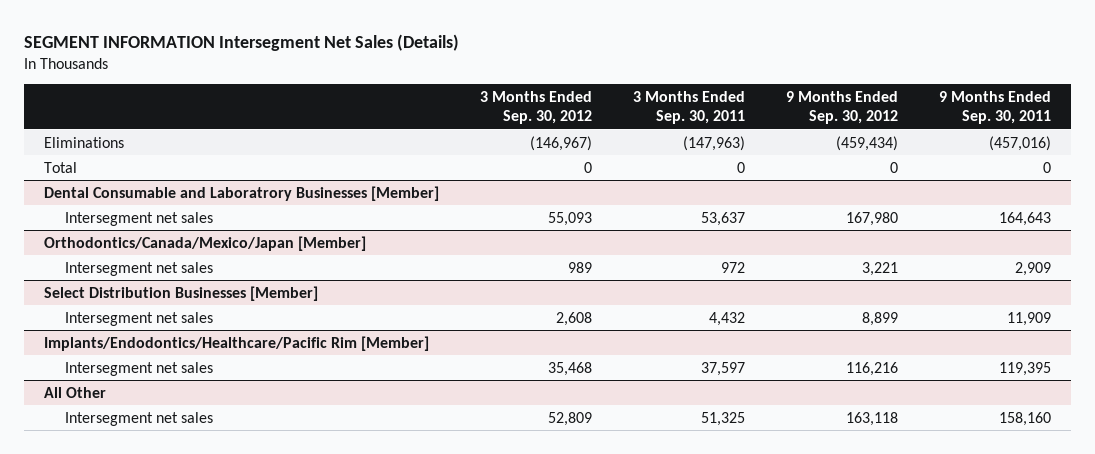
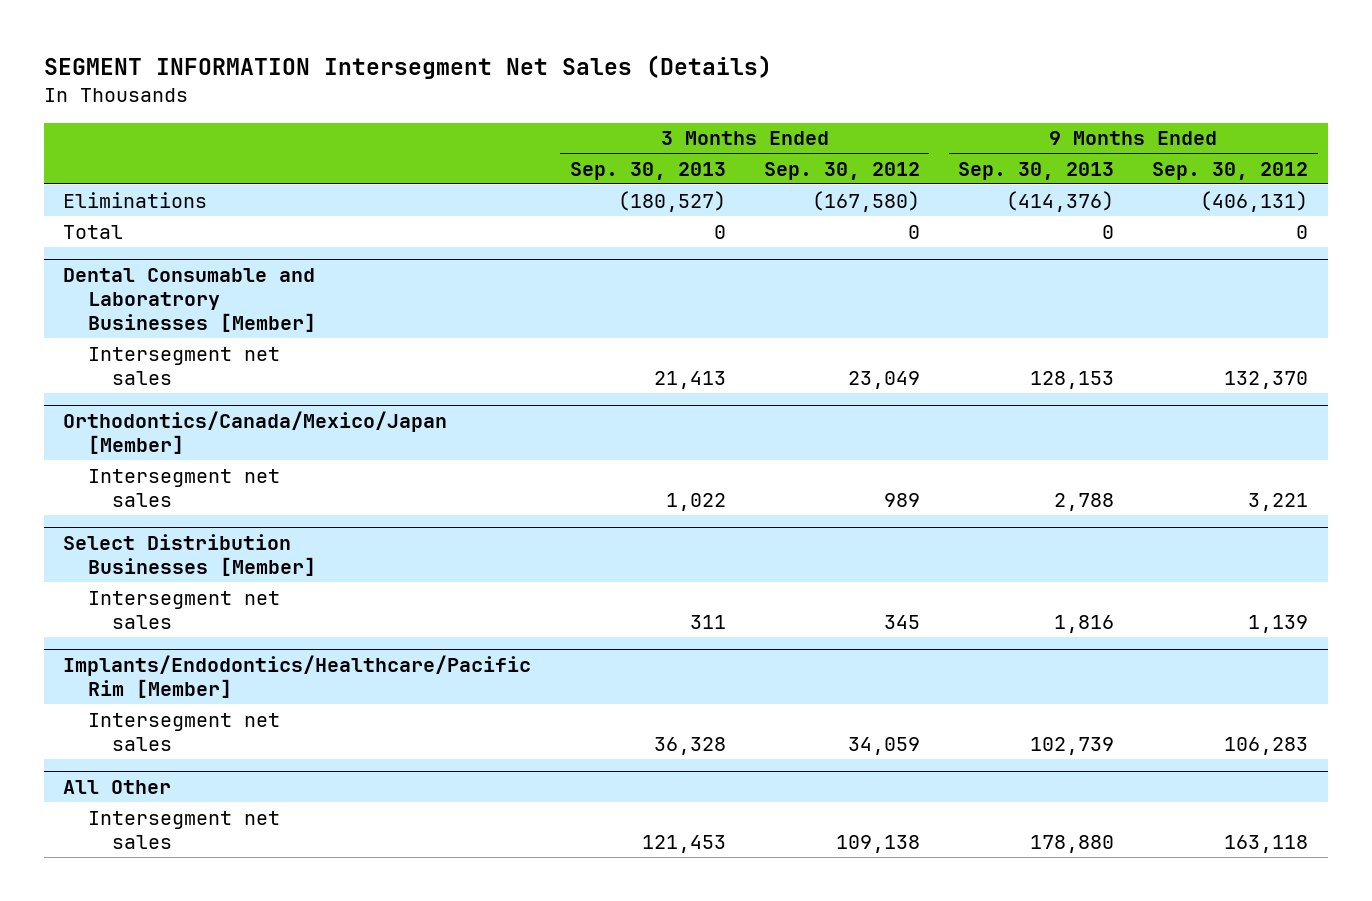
- | 3 Months Ended Sep. 30, 2012 | 3 Months Ended Sep. 30, 2011 | 9 Months Ended Sep. 30, 2012 | 9 Months Ended Sep. 30, 2011
+ | 3 Months Ended Sep. 30, 2013 | 3 Months Ended Sep. 30, 2012 | 9 Months Ended Sep. 30, 2013 | 9 Months Ended Sep. 30, 2012
- Eliminations | (146,967) | (147,963) | (459,434) | (457,016)
+ Eliminations | (180,527) | (167,580) | (414,376) | (406,131)
@ Dental Consumable and Laboratrory Businesses [Member]
- Intersegment net sales | 55,093 | 53,637 | 167,980 | 164,643
+ Intersegment net sales | 21,413 | 23,049 | 128,153 | 132,370
@ Select Distribution Businesses [Member]
- Intersegment net sales | 2,608 | 4,432 | 8,899 | 11,909
+ Intersegment net sales | 311 | 345 | 1,816 | 1,139
@ Implants/Endodontics/Healthcare/Pacific Rim [Member]
- Intersegment net sales | 35,468 | 37,597 | 116,216 | 119,395
+ Intersegment net sales | 36,328 | 34,059 | 102,739 | 106,283
@ All Other
- Intersegment net sales | 52,809 | 51,325 | 163,118 | 158,160
+ Intersegment net sales | 121,453 | 109,138 | 178,880 | 163,118

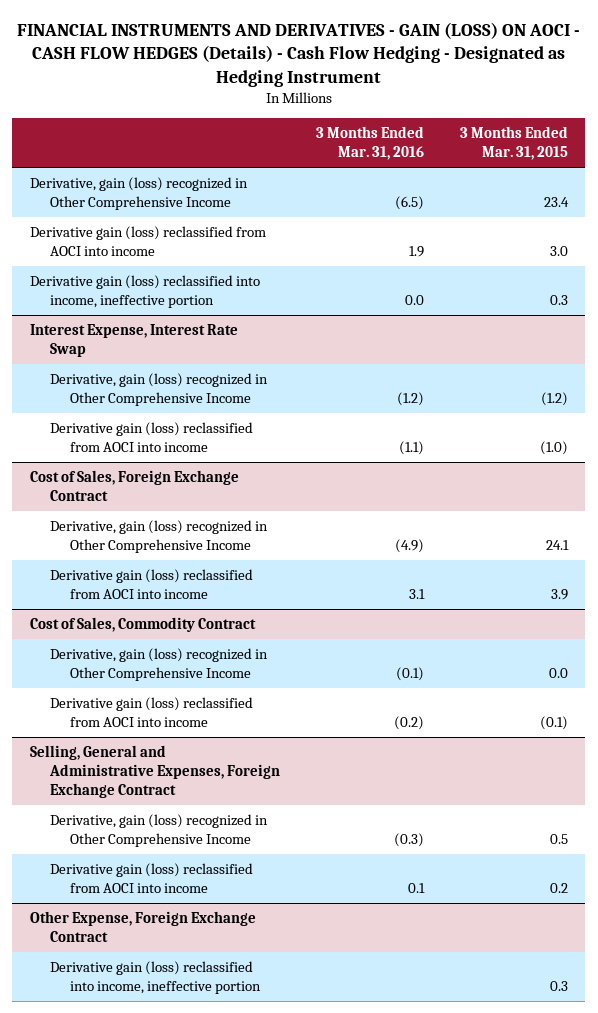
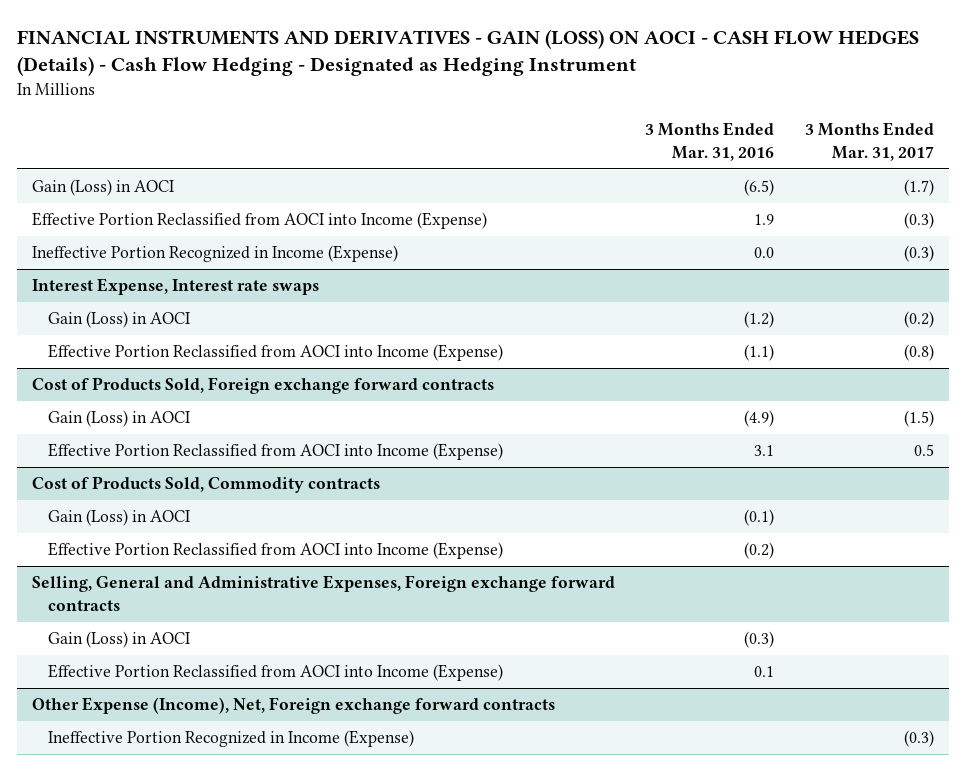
- | 3 Months Ended Mar. 31, 2016 | 3 Months Ended Mar. 31, 2015
+ | 3 Months Ended Mar. 31, 2016 | 3 Months Ended Mar. 31, 2017
- Derivative, gain (loss) recognized in Other Comprehensive Income | (6.5) | 23.4
- Derivative gain (loss) reclassified from AOCI into income | 1.9 | 3.0
- Derivative gain (loss) reclassified into income, ineffective portion | 0.0 | 0.3
- Interest Expense, Interest Rate Swap
- Derivative, gain (loss) recognized in Other Comprehensive Income | (1.2) | (1.2)
- Derivative gain (loss) reclassified from AOCI into income | (1.1) | (1.0)
- Cost of Sales, Foreign Exchange Contract
- Derivative, gain (loss) recognized in Other Comprehensive Income | (4.9) | 24.1
- Derivative gain (loss) reclassified from AOCI into income | 3.1 | 3.9
- Cost of Sales, Commodity Contract
- Derivative, gain (loss) recognized in Other Comprehensive Income | (0.1) | 0.0
- Derivative gain (loss) reclassified from AOCI into income | (0.2) | (0.1)
- Selling, General and Administrative Expenses, Foreign Exchange Contract
- Derivative, gain (loss) recognized in Other Comprehensive Income | (0.3) | 0.5
- Derivative gain (loss) reclassified from AOCI into income | 0.1 | 0.2
- Other Expense, Foreign Exchange Contract
- Derivative gain (loss) reclassified into income, ineffective portion | | 0.3
+ Gain (Loss) in AOCI | (6.5) | (1.7)
+ Effective Portion Reclassified from AOCI into Income (Expense) | 1.9 | (0.3)
+ Ineffective Portion Recognized in Income (Expense) | 0.0 | (0.3)
+ Interest Expense, Interest rate swaps
+ Gain (Loss) in AOCI | (1.2) | (0.2)
+ Effective Portion Reclassified from AOCI into Income (Expense) | (1.1) | (0.8)
+ Cost of Products Sold, Foreign exchange forward contracts
+ Gain (Loss) in AOCI | (4.9) | (1.5)
+ Effective Portion Reclassified from AOCI into Income (Expense) | 3.1 | 0.5
+ Cost of Products Sold, Commodity contracts
+ Gain (Loss) in AOCI | (0.1) |
+ Effective Portion Reclassified from AOCI into Income (Expense) | (0.2) |
+ Selling, General and Administrative Expenses, Foreign exchange forward contracts
+ Gain (Loss) in AOCI | (0.3) |
+ Effective Portion Reclassified from AOCI into Income (Expense) | 0.1 |
+ Other Expense (Income), Net, Foreign exchange forward contracts
+ Ineffective Portion Recognized in Income (Expense) | | (0.3)

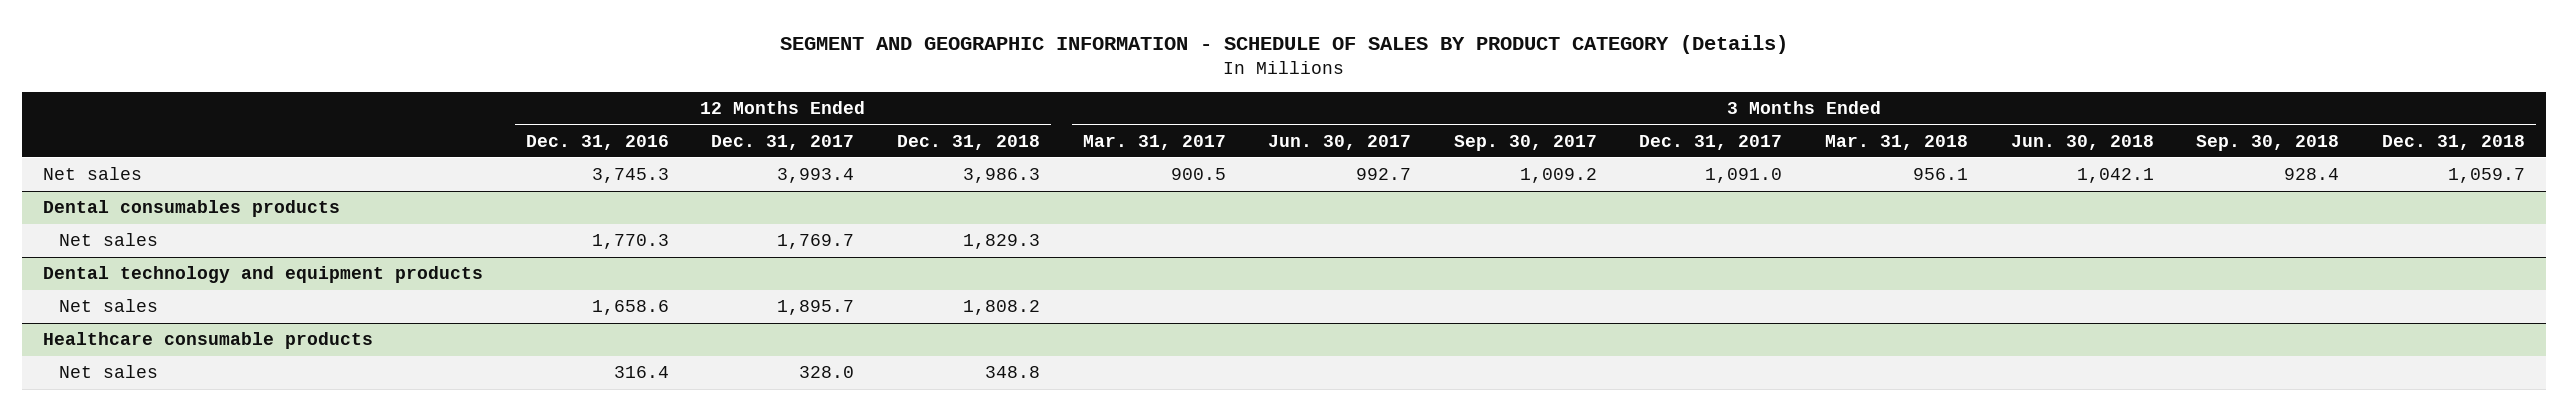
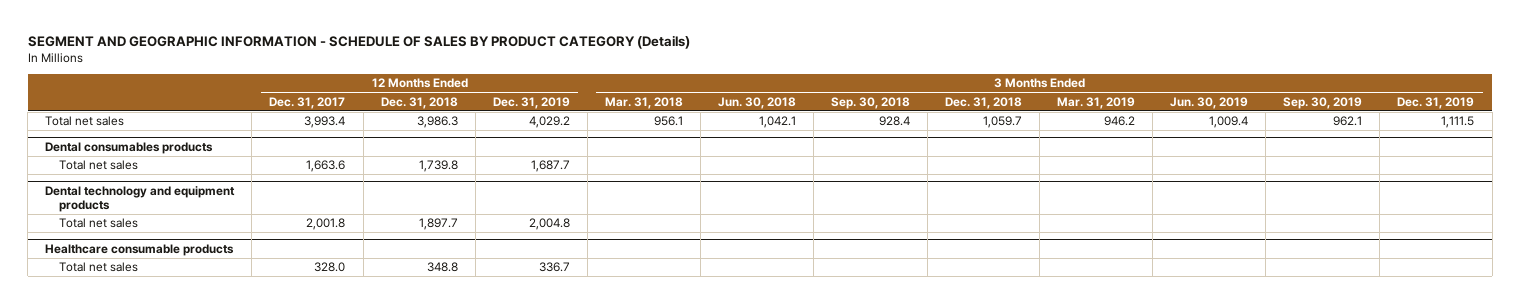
- | 12 Months Ended Dec. 31, 2016 | 12 Months Ended Dec. 31, 2017 | 12 Months Ended Dec. 31, 2018 | 3 Months Ended Mar. 31, 2017 | 3 Months Ended Jun. 30, 2017 | 3 Months Ended Sep. 30, 2017 | 3 Months Ended Dec. 31, 2017 | 3 Months Ended Mar. 31, 2018 | 3 Months Ended Jun. 30, 2018 | 3 Months Ended Sep. 30, 2018 | 3 Months Ended Dec. 31, 2018
+ | 12 Months Ended Dec. 31, 2017 | 12 Months Ended Dec. 31, 2018 | 12 Months Ended Dec. 31, 2019 | 3 Months Ended Mar. 31, 2018 | 3 Months Ended Jun. 30, 2018 | 3 Months Ended Sep. 30, 2018 | 3 Months Ended Dec. 31, 2018 | 3 Months Ended Mar. 31, 2019 | 3 Months Ended Jun. 30, 2019 | 3 Months Ended Sep. 30, 2019 | 3 Months Ended Dec. 31, 2019
- Net sales | 3,745.3 | 3,993.4 | 3,986.3 | 900.5 | 992.7 | 1,009.2 | 1,091.0 | 956.1 | 1,042.1 | 928.4 | 1,059.7
+ Total net sales | 3,993.4 | 3,986.3 | 4,029.2 | 956.1 | 1,042.1 | 928.4 | 1,059.7 | 946.2 | 1,009.4 | 962.1 | 1,111.5
@ Dental consumables products
- Net sales | 1,770.3 | 1,769.7 | 1,829.3 | | | | | | | |
+ Total net sales | 1,663.6 | 1,739.8 | 1,687.7 | | | | | | | |
@ Dental technology and equipment products
- Net sales | 1,658.6 | 1,895.7 | 1,808.2 | | | | | | | |
+ Total net sales | 2,001.8 | 1,897.7 | 2,004.8 | | | | | | | |
@ Healthcare consumable products
- Net sales | 316.4 | 328.0 | 348.8 | | | | | | | |
+ Total net sales | 328.0 | 348.8 | 336.7 | | | | | | | |

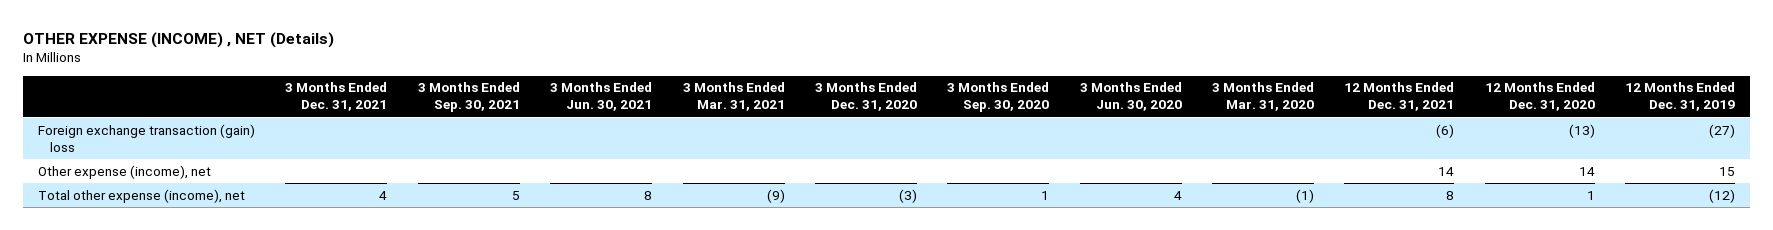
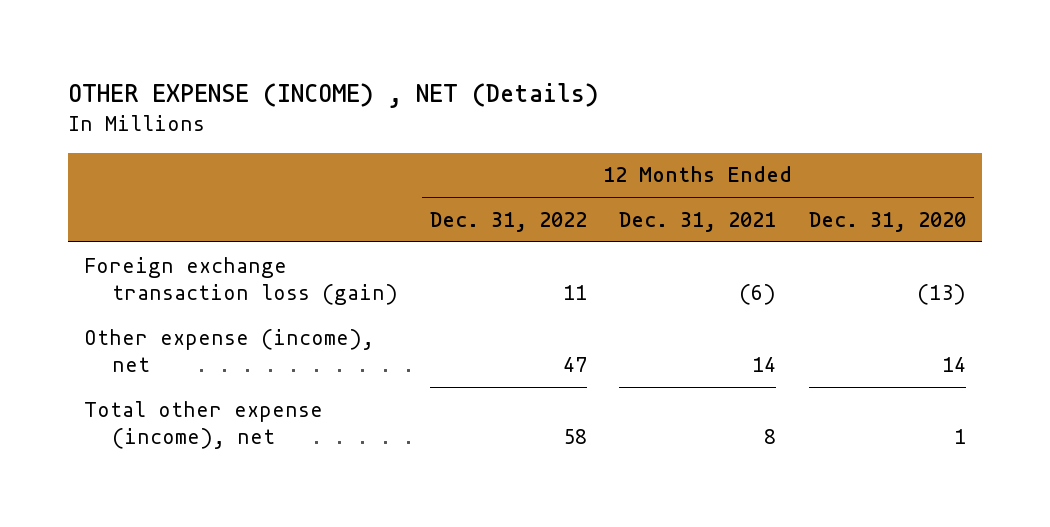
- | 3 Months Ended Dec. 31, 2021 | 3 Months Ended Sep. 30, 2021 | 3 Months Ended Jun. 30, 2021 | 3 Months Ended Mar. 31, 2021 | 3 Months Ended Dec. 31, 2020 | 3 Months Ended Sep. 30, 2020 | 3 Months Ended Jun. 30, 2020 | 3 Months Ended Mar. 31, 2020 | 12 Months Ended Dec. 31, 2021 | 12 Months Ended Dec. 31, 2020 | 12 Months Ended Dec. 31, 2019
+ | 12 Months Ended Dec. 31, 2022 | 12 Months Ended Dec. 31, 2021 | 12 Months Ended Dec. 31, 2020
- Foreign exchange transaction (gain) loss | | | | | | | | | (6) | (13) | (27)
+ Foreign exchange transaction loss (gain) | 11 | (6) | (13)

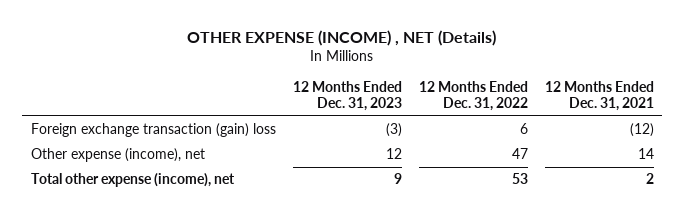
- | 12 Months Ended Dec. 31, 2022 | 12 Months Ended Dec. 31, 2021 | 12 Months Ended Dec. 31, 2020
+ | 12 Months Ended Dec. 31, 2023 | 12 Months Ended Dec. 31, 2022 | 12 Months Ended Dec. 31, 2021
- Foreign exchange transaction loss (gain) | 11 | (6) | (13)
+ Foreign exchange transaction (gain) loss | (3) | 6 | (12)
- Total other expense (income), net | 58 | 8 | 1
+ Total other expense (income), net | 9 | 53 | 2

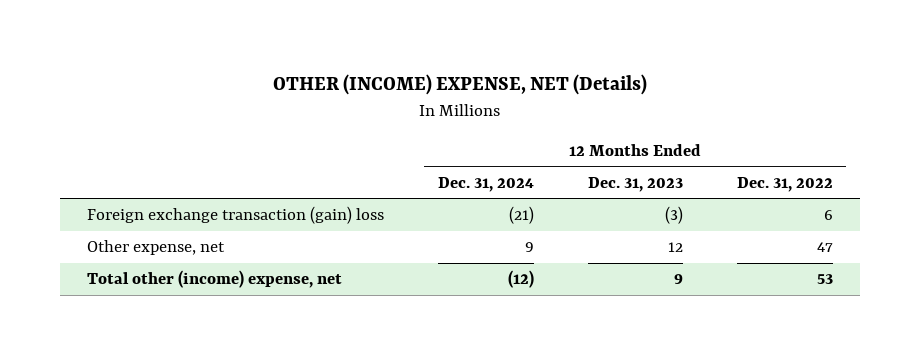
- OTHER EXPENSE (INCOME) , NET (Details)
+ OTHER (INCOME) EXPENSE, NET (Details)
- | 12 Months Ended Dec. 31, 2023 | 12 Months Ended Dec. 31, 2022 | 12 Months Ended Dec. 31, 2021
+ | 12 Months Ended Dec. 31, 2024 | 12 Months Ended Dec. 31, 2023 | 12 Months Ended Dec. 31, 2022
- Other expense (income), net | 12 | 47 | 14
- Total other expense (income), net | 9 | 53 | 2
+ Other expense, net | 9 | 12 | 47
+ Total other (income) expense, net | (12) | 9 | 53

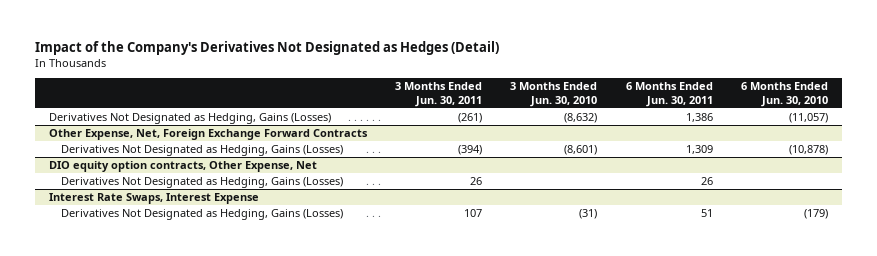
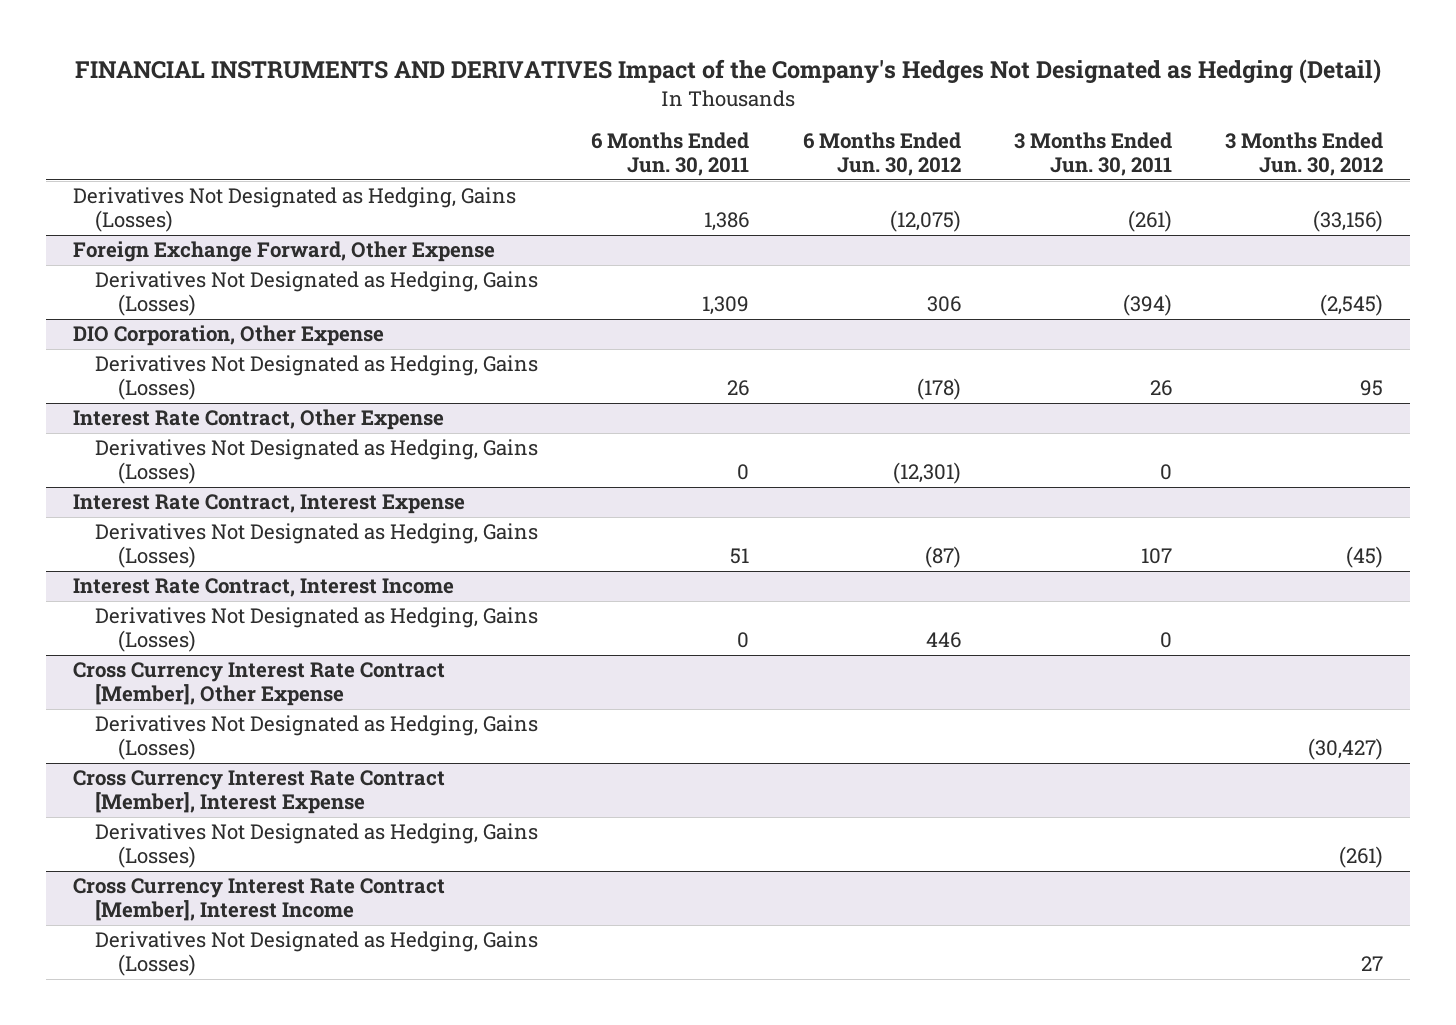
- Impact of the Company's Derivatives Not Designated as Hedges (Detail)
+ FINANCIAL INSTRUMENTS AND DERIVATIVES Impact of the Company's Hedges Not Designated as Hedging (Detail)
- | 3 Months Ended Jun. 30, 2011 | 3 Months Ended Jun. 30, 2010 | 6 Months Ended Jun. 30, 2011 | 6 Months Ended Jun. 30, 2010
+ | 6 Months Ended Jun. 30, 2011 | 6 Months Ended Jun. 30, 2012 | 3 Months Ended Jun. 30, 2011 | 3 Months Ended Jun. 30, 2012
- Other Expense, Net, Foreign Exchange Forward Contracts
+ Foreign Exchange Forward, Other Expense
- DIO equity option contracts, Other Expense, Net
+ DIO Corporation, Other Expense
- Interest Rate Swaps, Interest Expense
+ Interest Rate Contract, Other Expense
+ Derivatives Not Designated as Hedging, Gains (Losses) | 0 | (12,301) | 0 |
+ Interest Rate Contract, Interest Expense
+ Interest Rate Contract, Interest Income
+ Derivatives Not Designated as Hedging, Gains (Losses) | 0 | 446 | 0 |
+ Cross Currency Interest Rate Contract [Member], Other Expense
+ Derivatives Not Designated as Hedging, Gains (Losses) | | | | (30,427)
+ Cross Currency Interest Rate Contract [Member], Interest Expense
+ Derivatives Not Designated as Hedging, Gains (Losses) | | | | (261)
+ Cross Currency Interest Rate Contract [Member], Interest Income
+ Derivatives Not Designated as Hedging, Gains (Losses) | | | | 27

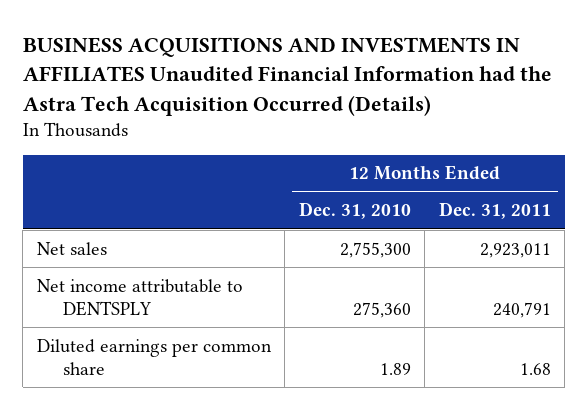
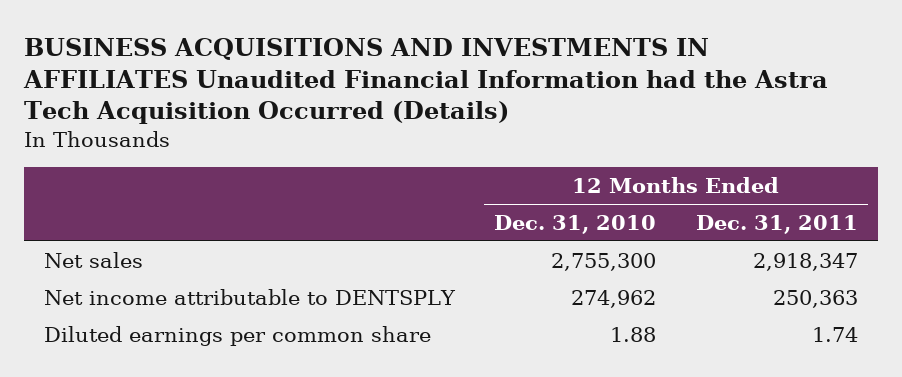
- Net sales | 2,755,300 | 2,923,011
- Net income attributable to DENTSPLY | 275,360 | 240,791
- Diluted earnings per common share | 1.89 | 1.68
+ Net sales | 2,755,300 | 2,918,347
+ Net income attributable to DENTSPLY | 274,962 | 250,363
+ Diluted earnings per common share | 1.88 | 1.74

